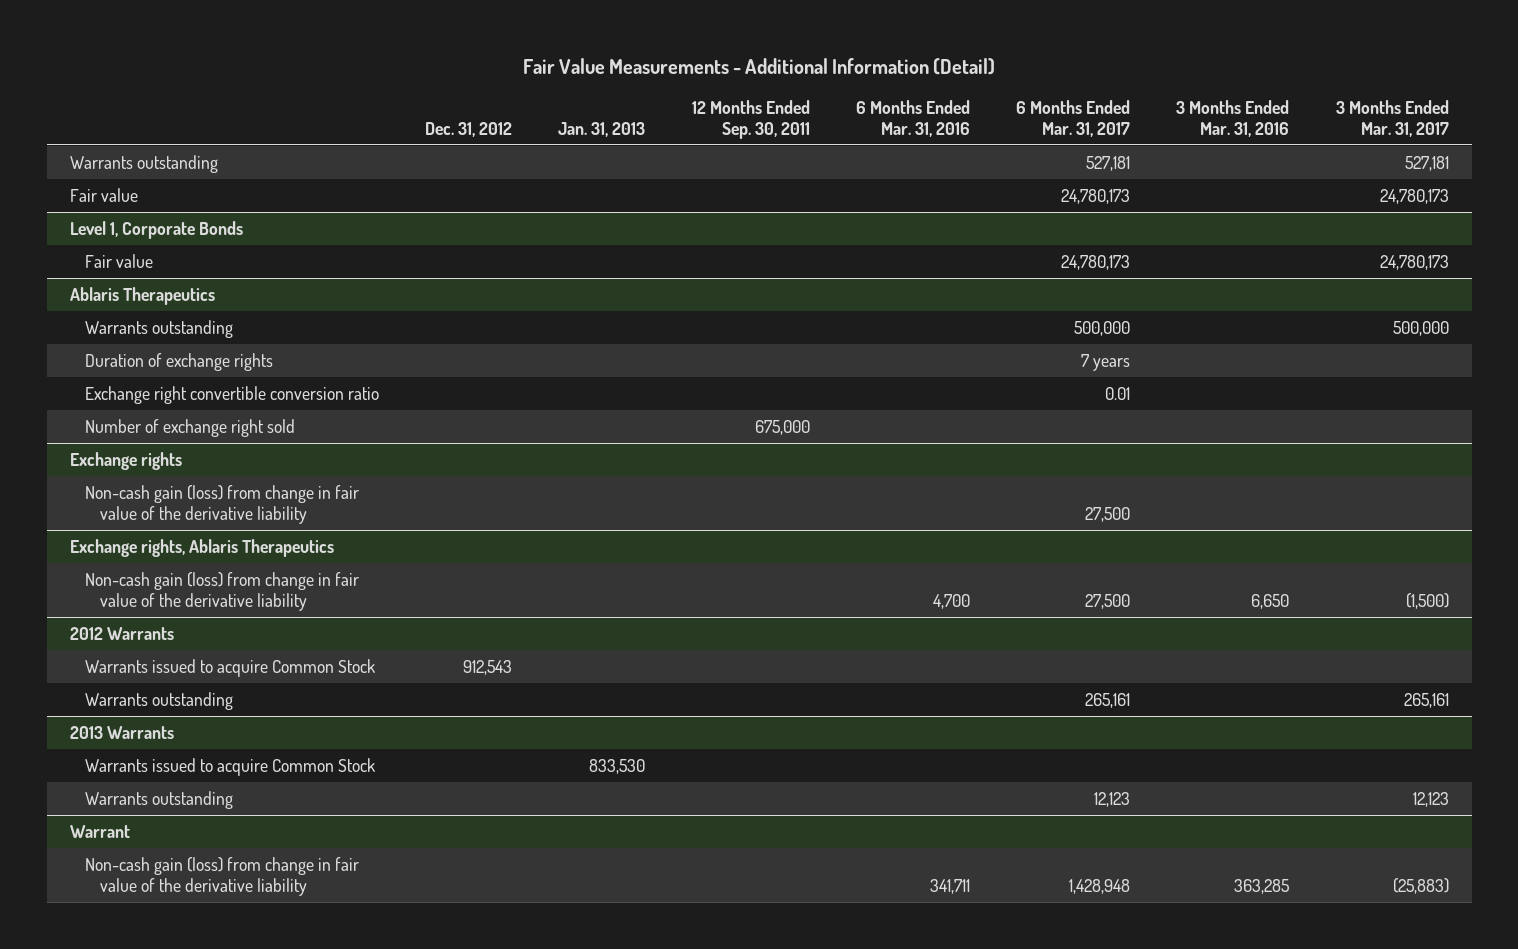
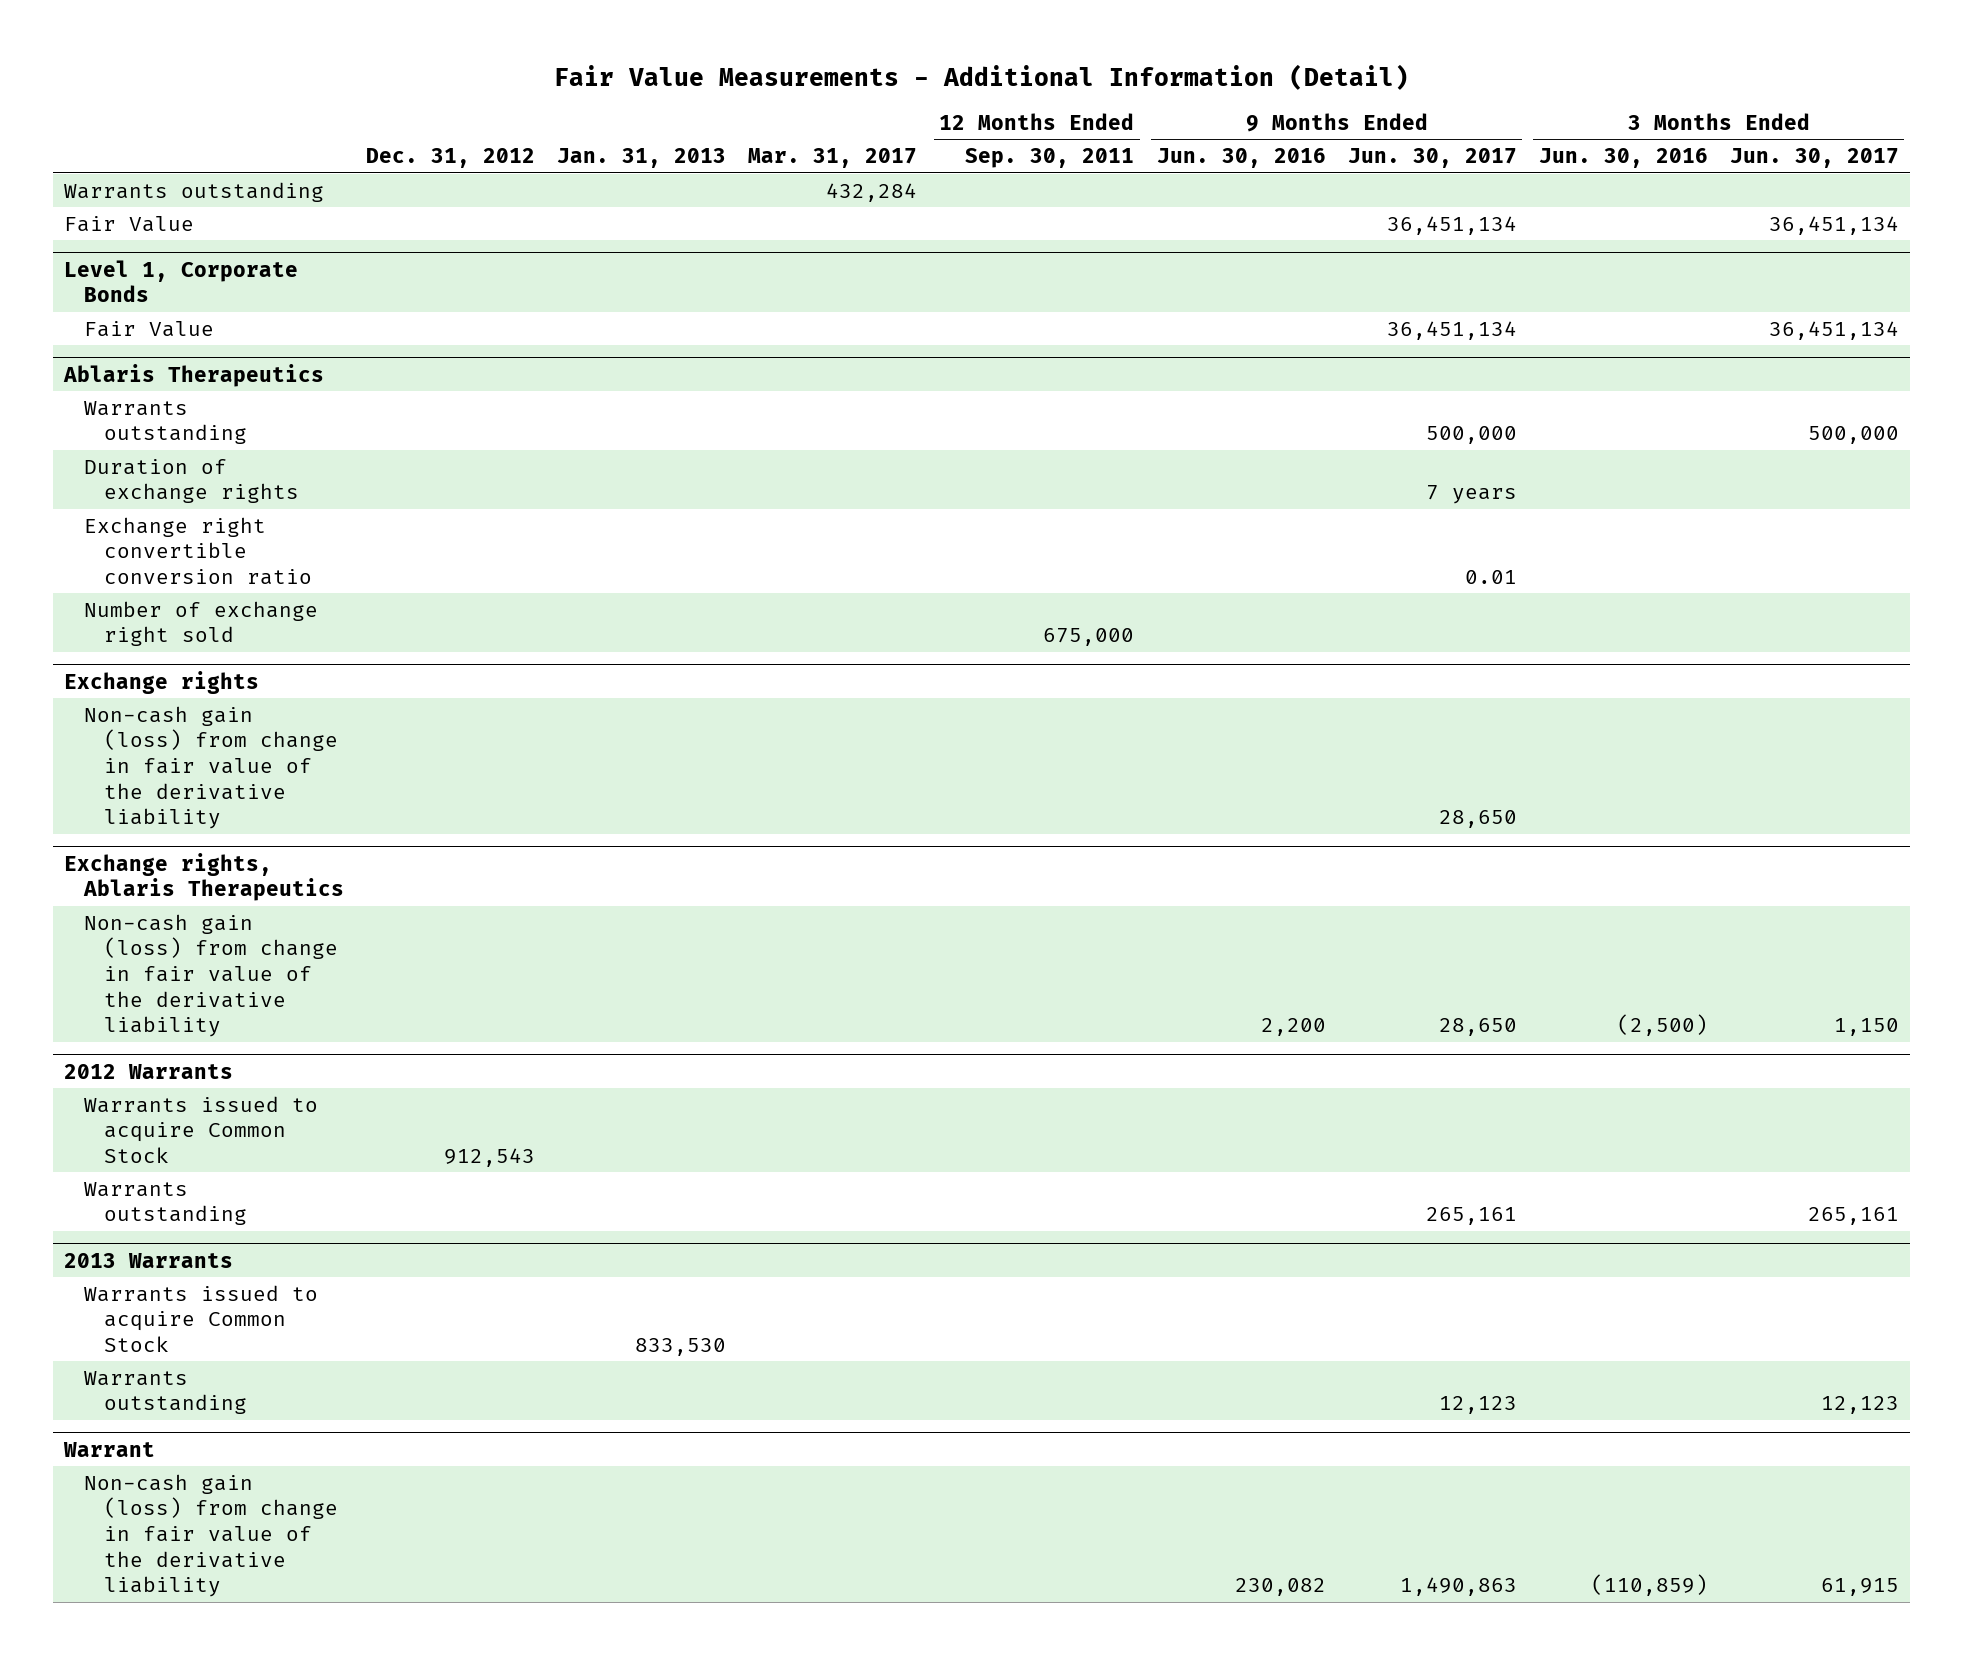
- | Dec. 31, 2012 | Jan. 31, 2013 | 12 Months Ended Sep. 30, 2011 | 6 Months Ended Mar. 31, 2016 | 6 Months Ended Mar. 31, 2017 | 3 Months Ended Mar. 31, 2016 | 3 Months Ended Mar. 31, 2017
+ | Dec. 31, 2012 | Jan. 31, 2013 | Mar. 31, 2017 | 12 Months Ended Sep. 30, 2011 | 9 Months Ended Jun. 30, 2016 | 9 Months Ended Jun. 30, 2017 | 3 Months Ended Jun. 30, 2016 | 3 Months Ended Jun. 30, 2017
- Fair value | | | | | 24,780,173 | | 24,780,173
+ Fair Value | | | | | | 36,451,134 | | 36,451,134
@ Level 1, Corporate Bonds
- Fair value | | | | | 24,780,173 | | 24,780,173
+ Fair Value | | | | | | 36,451,134 | | 36,451,134

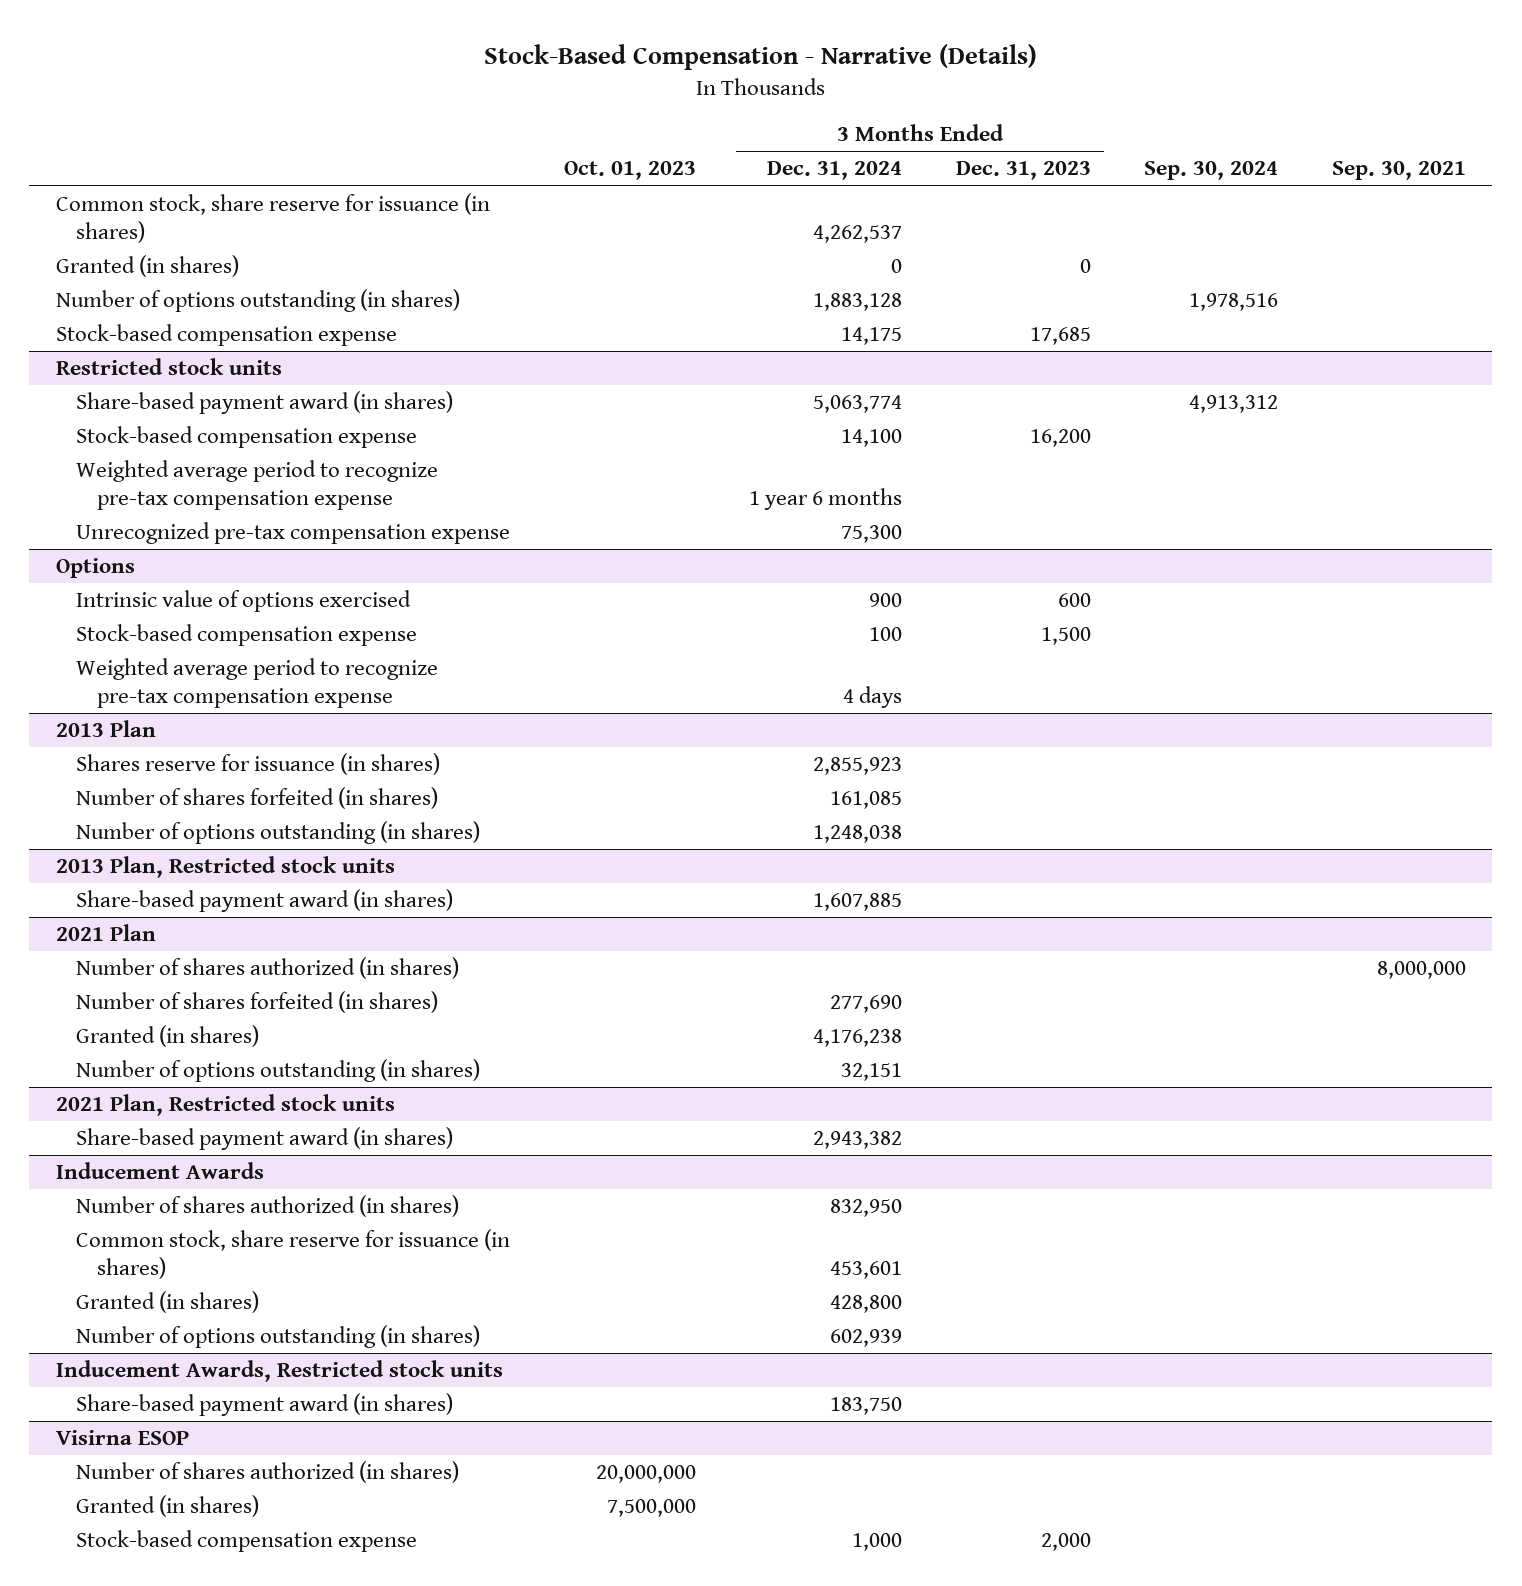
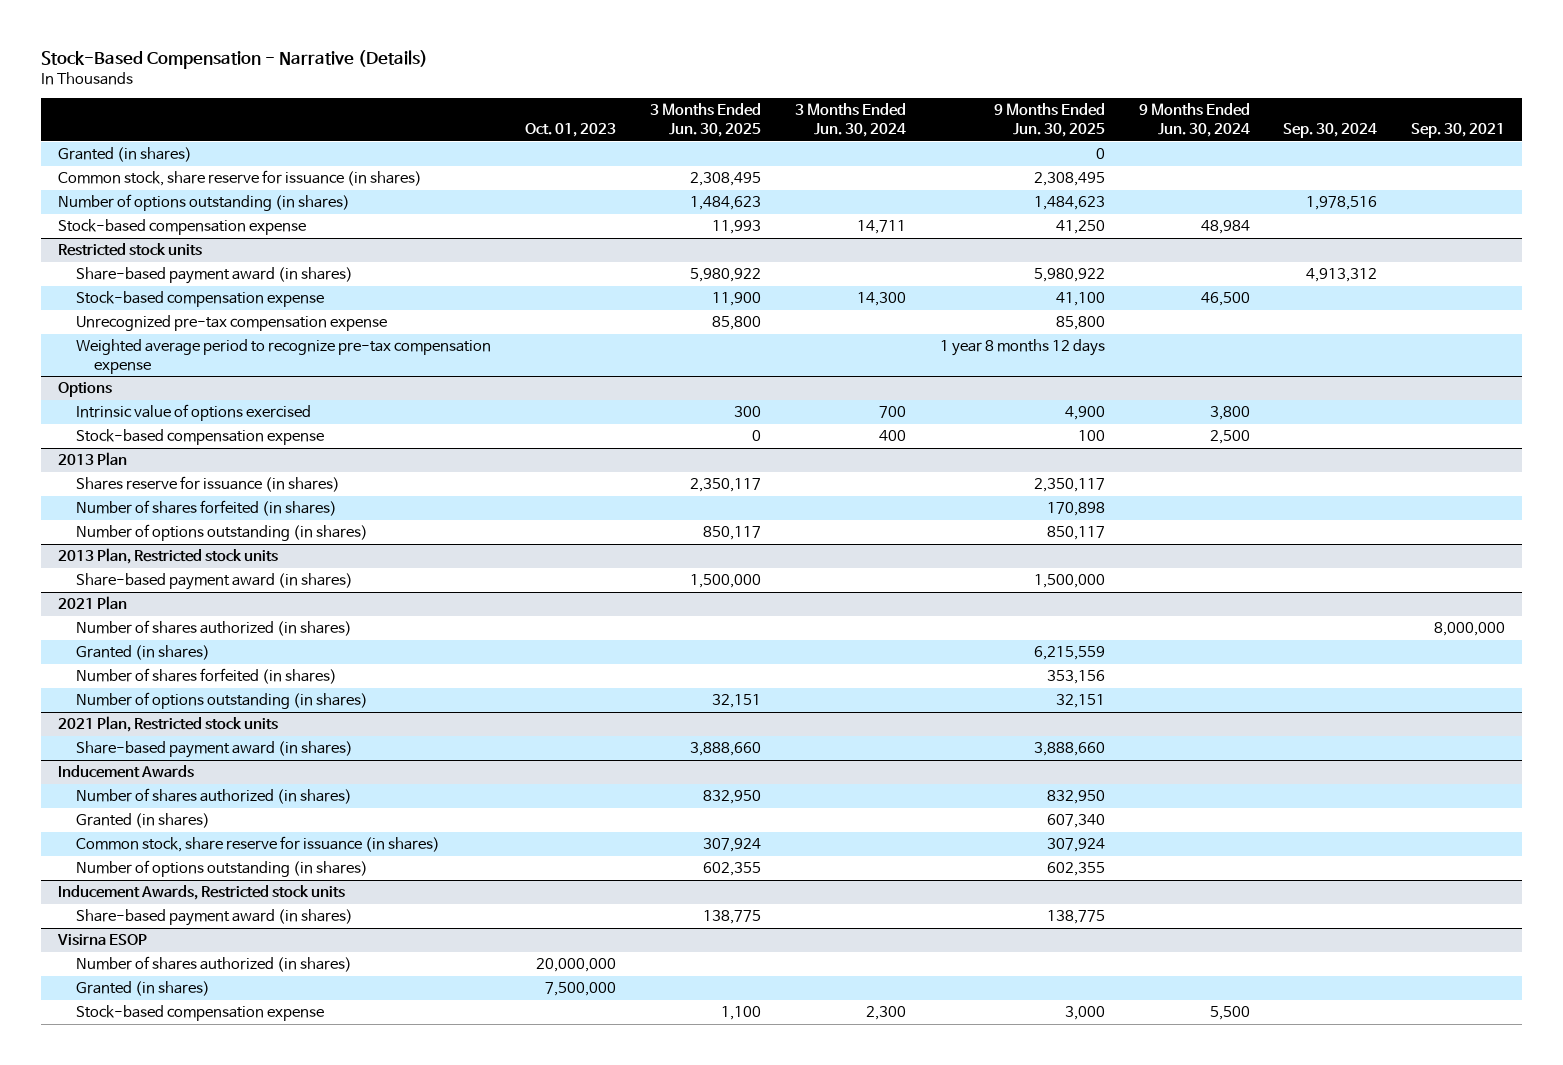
- | Oct. 01, 2023 | 3 Months Ended Dec. 31, 2024 | 3 Months Ended Dec. 31, 2023 | Sep. 30, 2024 | Sep. 30, 2021
+ | Oct. 01, 2023 | 3 Months Ended Jun. 30, 2025 | 3 Months Ended Jun. 30, 2024 | 9 Months Ended Jun. 30, 2025 | 9 Months Ended Jun. 30, 2024 | Sep. 30, 2024 | Sep. 30, 2021
moved down: Common stock, share reserve for issuance (in shares) | | 2,308,495 | | 2,308,495 | | |
@ Restricted stock units
moved down: Weighted average period to recognize pre-tax compensation expense | | | | 1 year 8 months 12 days | | |
@ Options
- Weighted average period to recognize pre-tax compensation expense | | 4 days | | |
@ 2021 Plan
moved down: Number of shares forfeited (in shares) | | | | 353,156 | | |
@ Inducement Awards
moved down: Common stock, share reserve for issuance (in shares) | | 307,924 | | 307,924 | | |

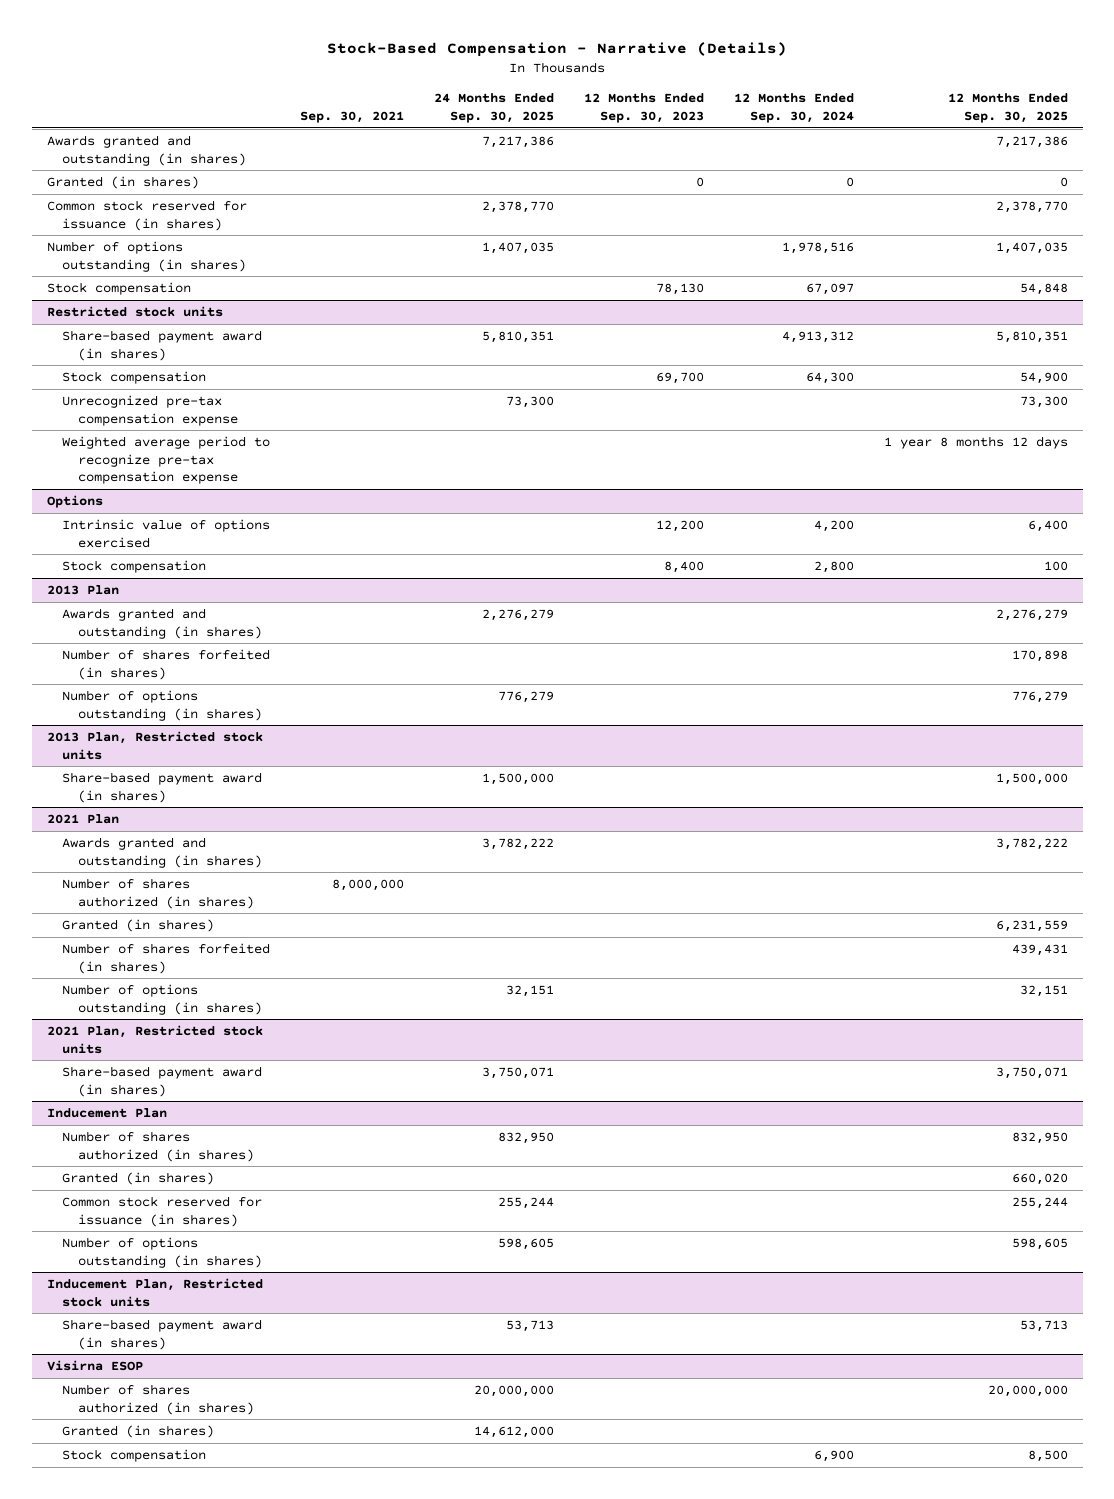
- | Oct. 01, 2023 | 3 Months Ended Jun. 30, 2025 | 3 Months Ended Jun. 30, 2024 | 9 Months Ended Jun. 30, 2025 | 9 Months Ended Jun. 30, 2024 | Sep. 30, 2024 | Sep. 30, 2021
+ | Sep. 30, 2021 | 24 Months Ended Sep. 30, 2025 | 12 Months Ended Sep. 30, 2023 | 12 Months Ended Sep. 30, 2024 | 12 Months Ended Sep. 30, 2025
+ Awards granted and outstanding (in shares) | | 7,217,386 | | | 7,217,386
- Common stock, share reserve for issuance (in shares) | | 2,308,495 | | 2,308,495 | | |
+ Common stock reserved for issuance (in shares) | | 2,378,770 | | | 2,378,770
- Stock-based compensation expense | | 11,993 | 14,711 | 41,250 | 48,984 | |
+ Stock compensation | | | 78,130 | 67,097 | 54,848
@ Restricted stock units
- Stock-based compensation expense | | 11,900 | 14,300 | 41,100 | 46,500 | |
+ Stock compensation | | | 69,700 | 64,300 | 54,900
@ Options
- Stock-based compensation expense | | 0 | 400 | 100 | 2,500 | |
+ Stock compensation | | | 8,400 | 2,800 | 100
@ 2013 Plan
- Shares reserve for issuance (in shares) | | 2,350,117 | | 2,350,117 | | |
+ Awards granted and outstanding (in shares) | | 2,276,279 | | | 2,276,279
@ 2021 Plan
+ Awards granted and outstanding (in shares) | | 3,782,222 | | | 3,782,222
- Inducement Awards
+ Inducement Plan
- Common stock, share reserve for issuance (in shares) | | 307,924 | | 307,924 | | |
+ Common stock reserved for issuance (in shares) | | 255,244 | | | 255,244
- Inducement Awards, Restricted stock units
+ Inducement Plan, Restricted stock units
@ Visirna ESOP
- Stock-based compensation expense | | 1,100 | 2,300 | 3,000 | 5,500 | |
+ Stock compensation | | | | 6,900 | 8,500

